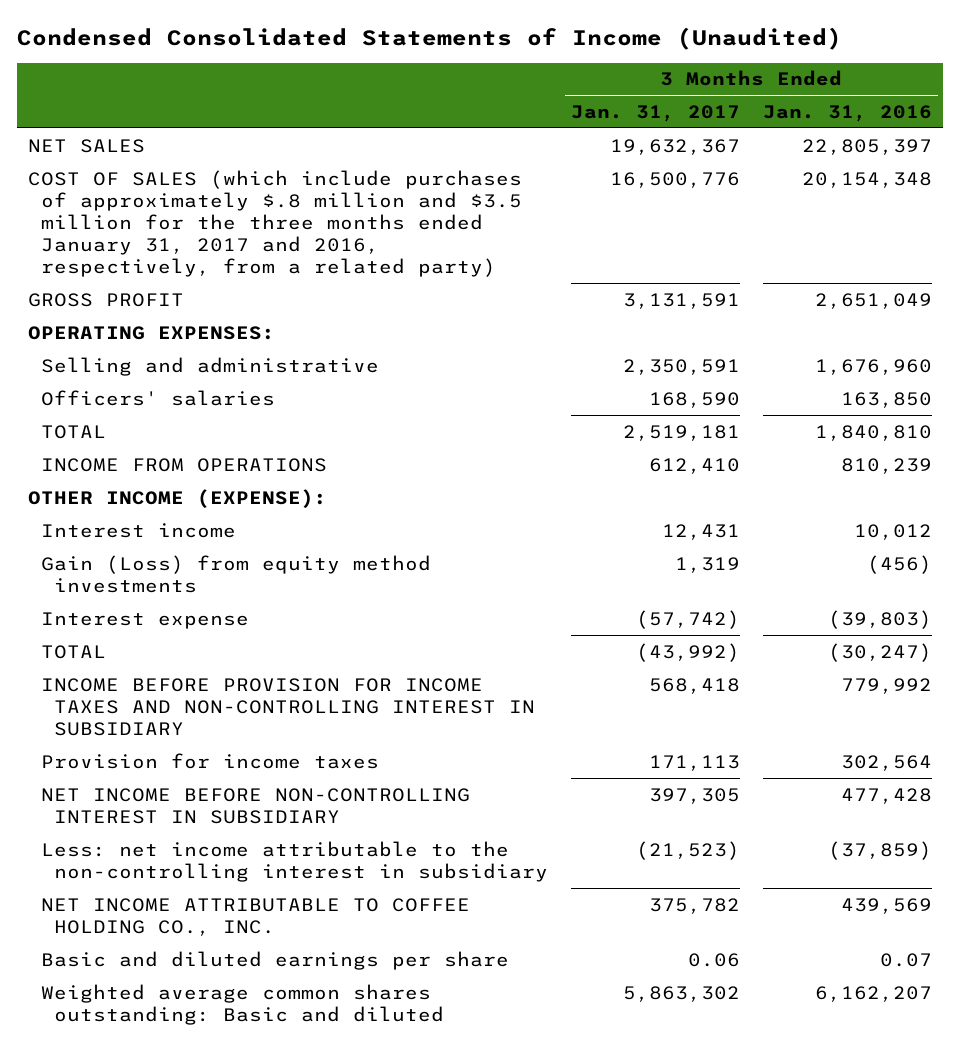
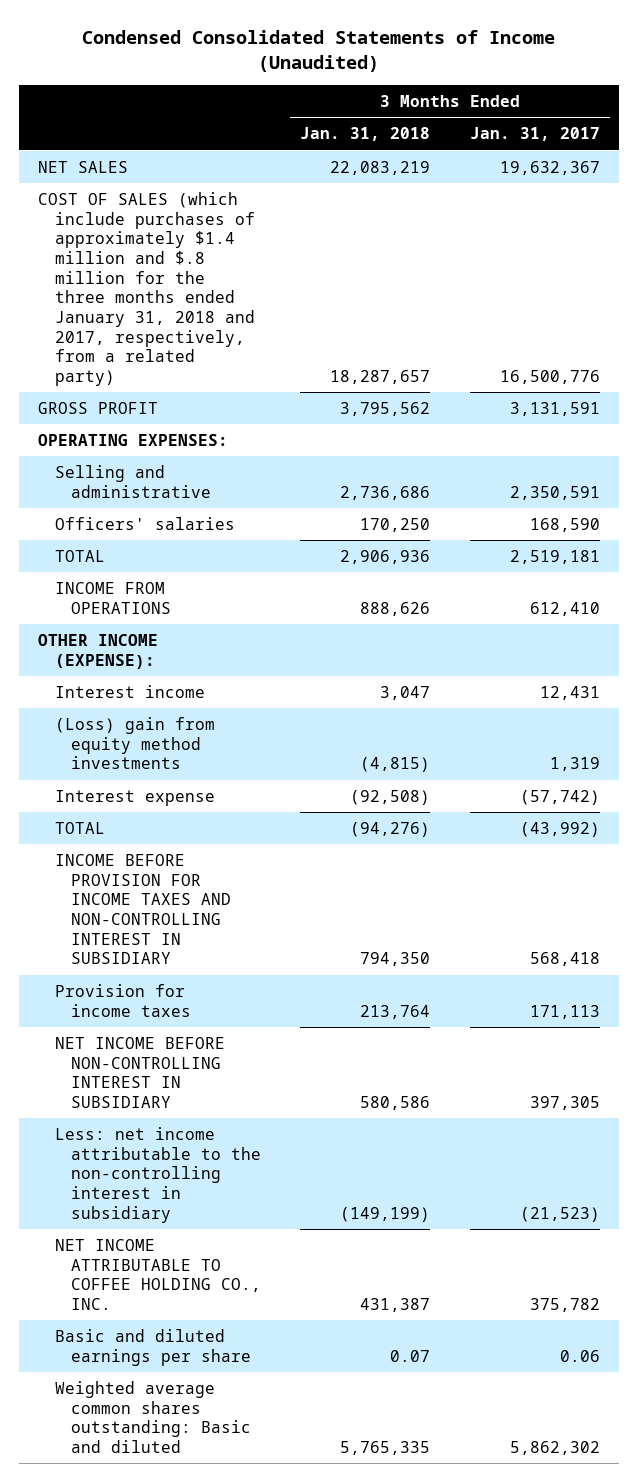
- | 3 Months Ended Jan. 31, 2017 | 3 Months Ended Jan. 31, 2016
+ | 3 Months Ended Jan. 31, 2018 | 3 Months Ended Jan. 31, 2017
- COST OF SALES (which include purchases of approximately $.8 million and $3.5 million for the three months ended January 31, 2017 and 2016, respectively, from a related party) | 16,500,776 | 20,154,348
+ COST OF SALES (which include purchases of approximately $1.4 million and $.8 million for the three months ended January 31, 2018 and 2017, respectively, from a related party) | 18,287,657 | 16,500,776
- Gain (Loss) from equity method investments | 1,319 | (456)
+ (Loss) gain from equity method investments | (4,815) | 1,319
- Weighted average common shares outstanding: Basic and diluted | 5,863,302 | 6,162,207
+ Weighted average common shares outstanding: Basic and diluted | 5,765,335 | 5,862,302

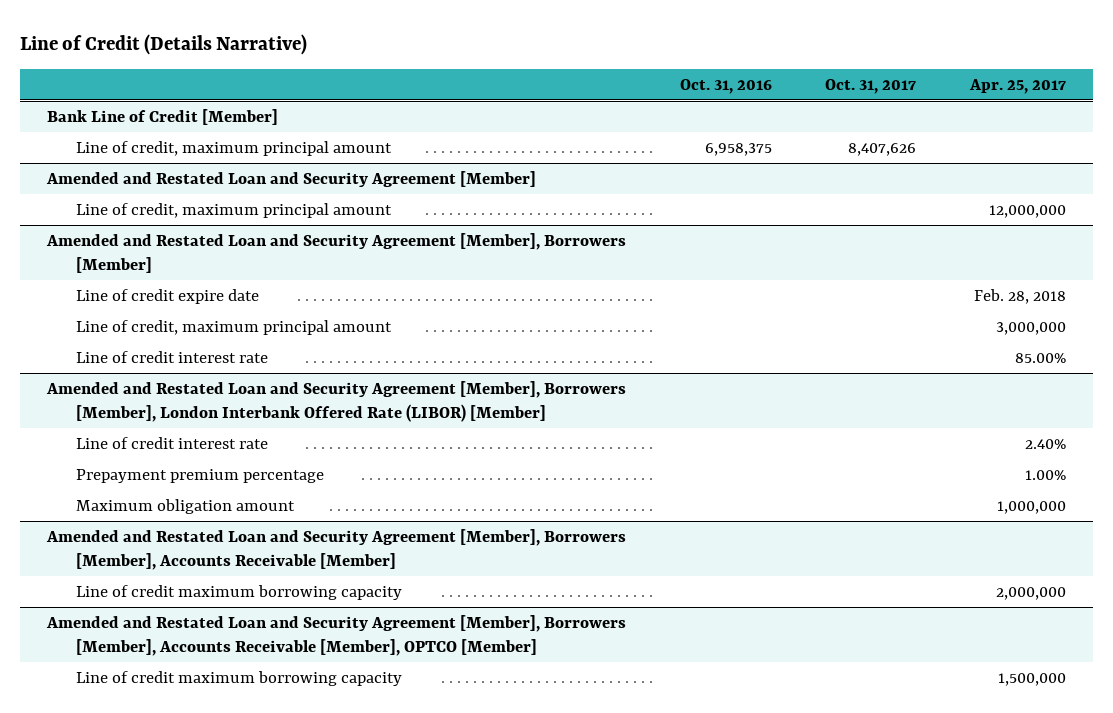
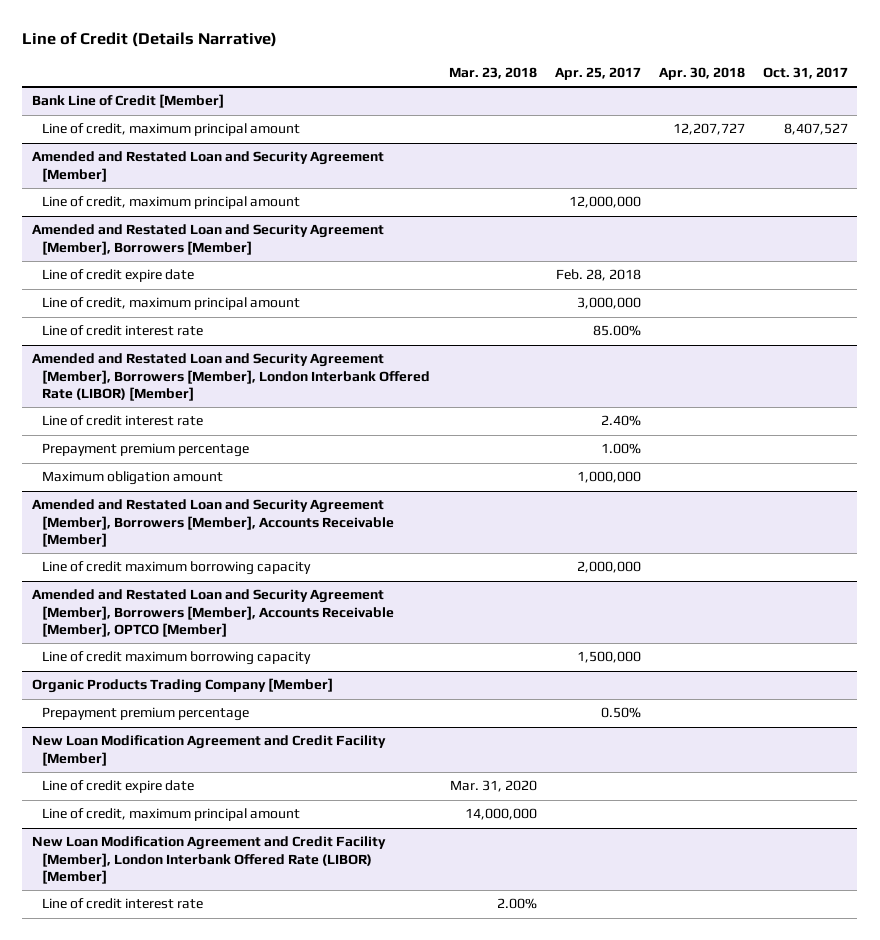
- | Oct. 31, 2016 | Oct. 31, 2017 | Apr. 25, 2017
+ | Mar. 23, 2018 | Apr. 25, 2017 | Apr. 30, 2018 | Oct. 31, 2017
@ Bank Line of Credit [Member]
- Line of credit, maximum principal amount | 6,958,375 | 8,407,626 |
+ Line of credit, maximum principal amount | | | 12,207,727 | 8,407,527
+ Organic Products Trading Company [Member]
+ Prepayment premium percentage | | 0.50% | |
+ New Loan Modification Agreement and Credit Facility [Member]
+ Line of credit expire date | Mar. 31, 2020 | | |
+ Line of credit, maximum principal amount | 14,000,000 | | |
+ New Loan Modification Agreement and Credit Facility [Member], London Interbank Offered Rate (LIBOR) [Member]
+ Line of credit interest rate | 2.00% | | |

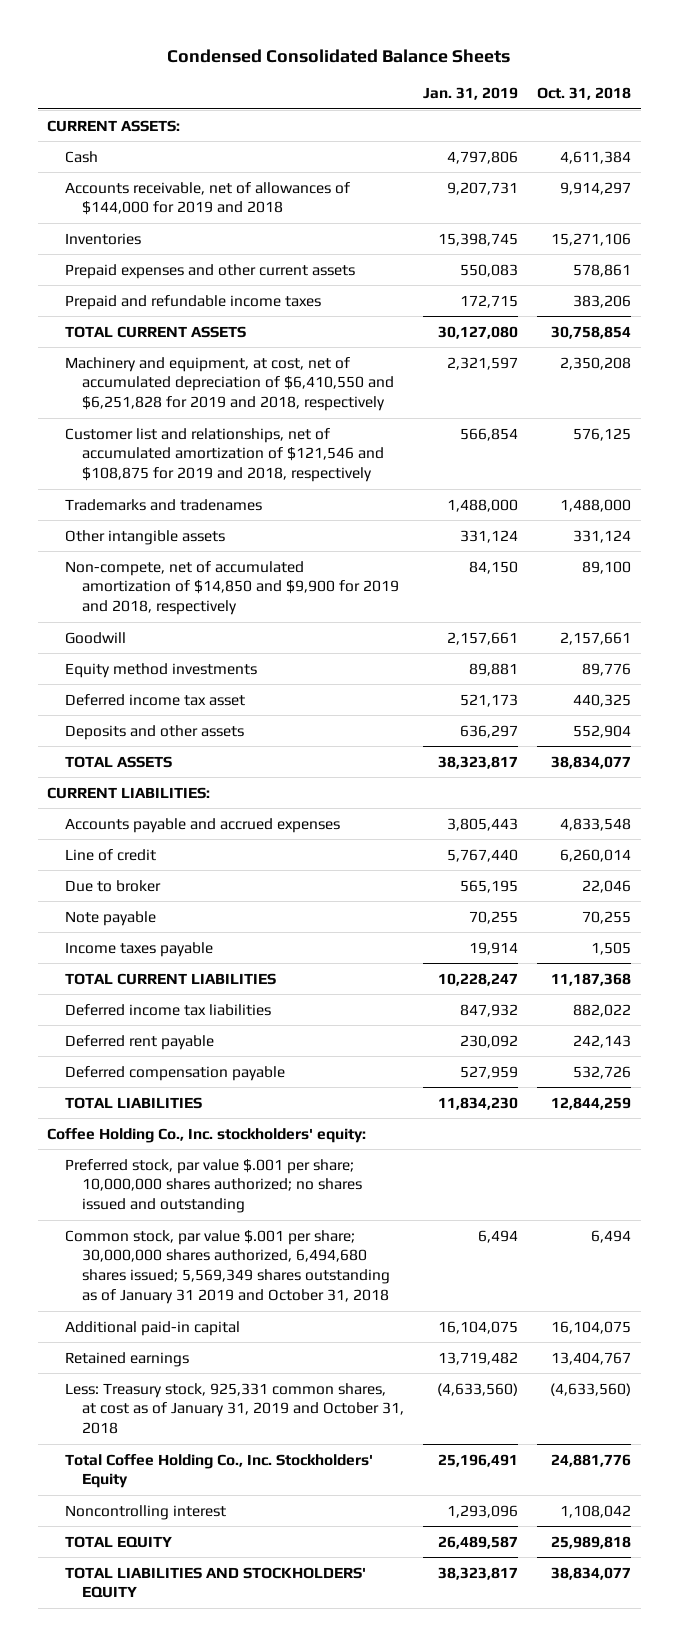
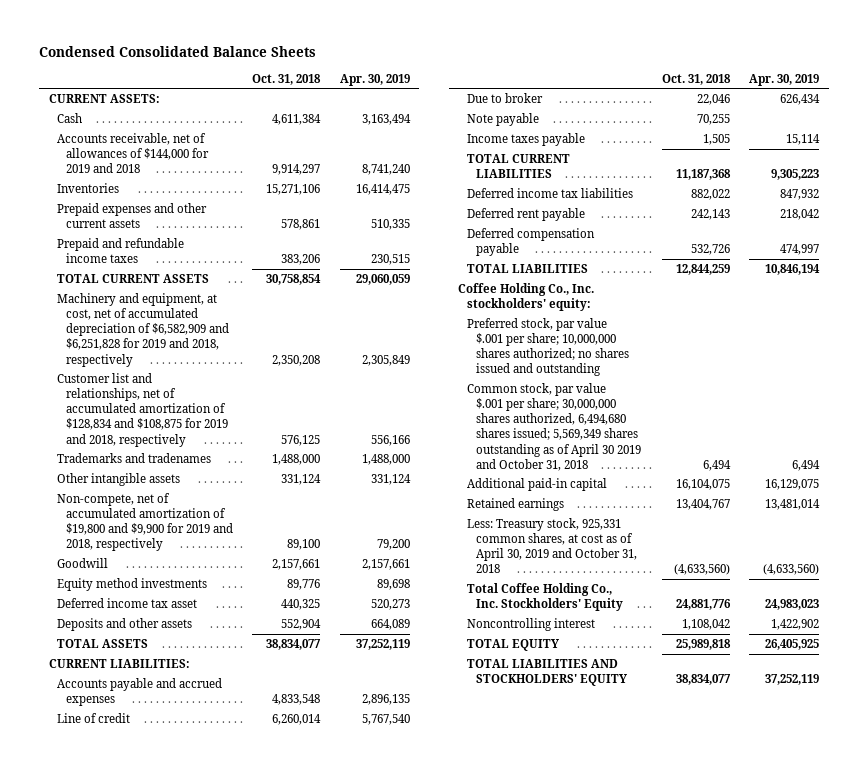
- | Jan. 31, 2019 | Oct. 31, 2018
+ | Oct. 31, 2018 | Apr. 30, 2019
- Machinery and equipment, at cost, net of accumulated depreciation of $6,410,550 and $6,251,828 for 2019 and 2018, respectively | 2,321,597 | 2,350,208
- Customer list and relationships, net of accumulated amortization of $121,546 and $108,875 for 2019 and 2018, respectively | 566,854 | 576,125
+ Machinery and equipment, at cost, net of accumulated depreciation of $6,582,909 and $6,251,828 for 2019 and 2018, respectively | 2,350,208 | 2,305,849
+ Customer list and relationships, net of accumulated amortization of $128,834 and $108,875 for 2019 and 2018, respectively | 576,125 | 556,166
- Non-compete, net of accumulated amortization of $14,850 and $9,900 for 2019 and 2018, respectively | 84,150 | 89,100
+ Non-compete, net of accumulated amortization of $19,800 and $9,900 for 2019 and 2018, respectively | 89,100 | 79,200
- Common stock, par value $.001 per share; 30,000,000 shares authorized, 6,494,680 shares issued; 5,569,349 shares outstanding as of January 31 2019 and October 31, 2018 | 6,494 | 6,494
+ Common stock, par value $.001 per share; 30,000,000 shares authorized, 6,494,680 shares issued; 5,569,349 shares outstanding as of April 30 2019 and October 31, 2018 | 6,494 | 6,494
- Less: Treasury stock, 925,331 common shares, at cost as of January 31, 2019 and October 31, 2018 | (4,633,560) | (4,633,560)
+ Less: Treasury stock, 925,331 common shares, at cost as of April 30, 2019 and October 31, 2018 | (4,633,560) | (4,633,560)

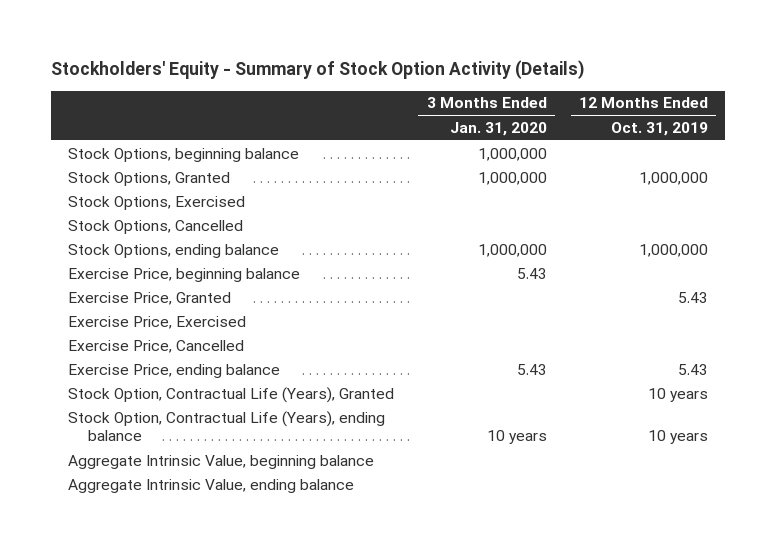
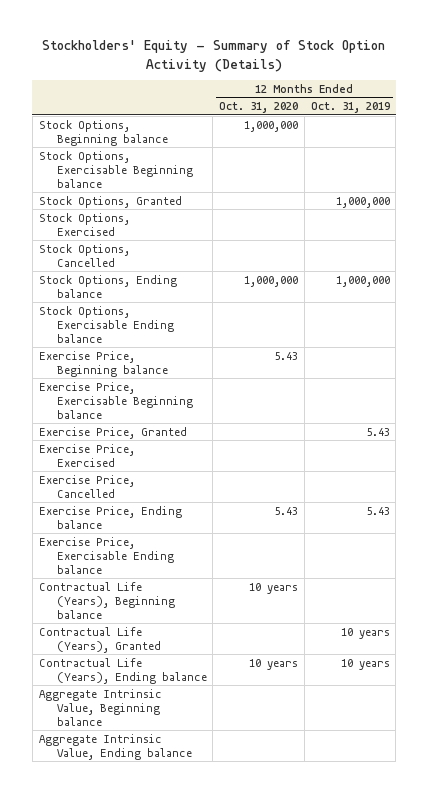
- | 3 Months Ended Jan. 31, 2020 | 12 Months Ended Oct. 31, 2019
+ | 12 Months Ended Oct. 31, 2020 | 12 Months Ended Oct. 31, 2019
- Stock Options, beginning balance | 1,000,000 |
+ Stock Options, Beginning balance | 1,000,000 |
+ Stock Options, Exercisable Beginning balance
- Stock Options, ending balance | 1,000,000 | 1,000,000
- Exercise Price, beginning balance | 5.43 |
+ Stock Options, Ending balance | 1,000,000 | 1,000,000
+ Stock Options, Exercisable Ending balance
+ Exercise Price, Beginning balance | 5.43 |
+ Exercise Price, Exercisable Beginning balance
- Exercise Price, ending balance | 5.43 | 5.43
- Stock Option, Contractual Life (Years), Granted | | 10 years
- Stock Option, Contractual Life (Years), ending balance | 10 years | 10 years
- Aggregate Intrinsic Value, beginning balance
- Aggregate Intrinsic Value, ending balance
+ Exercise Price, Ending balance | 5.43 | 5.43
+ Exercise Price, Exercisable Ending balance
+ Contractual Life (Years), Beginning balance | 10 years |
+ Contractual Life (Years), Granted | | 10 years
+ Contractual Life (Years), Ending balance | 10 years | 10 years
+ Aggregate Intrinsic Value, Beginning balance
+ Aggregate Intrinsic Value, Ending balance

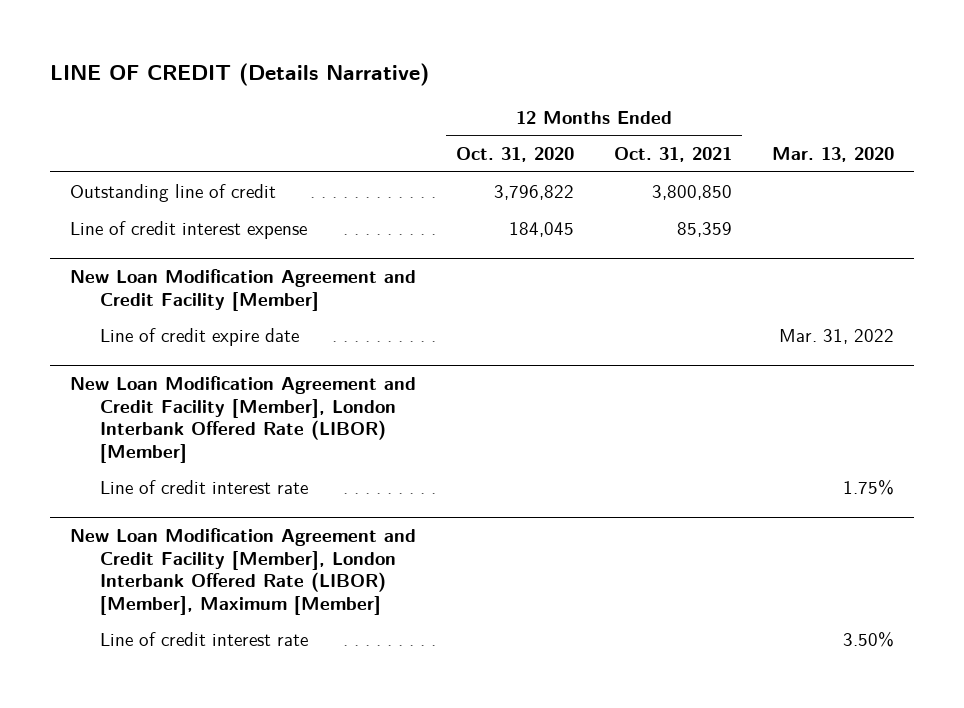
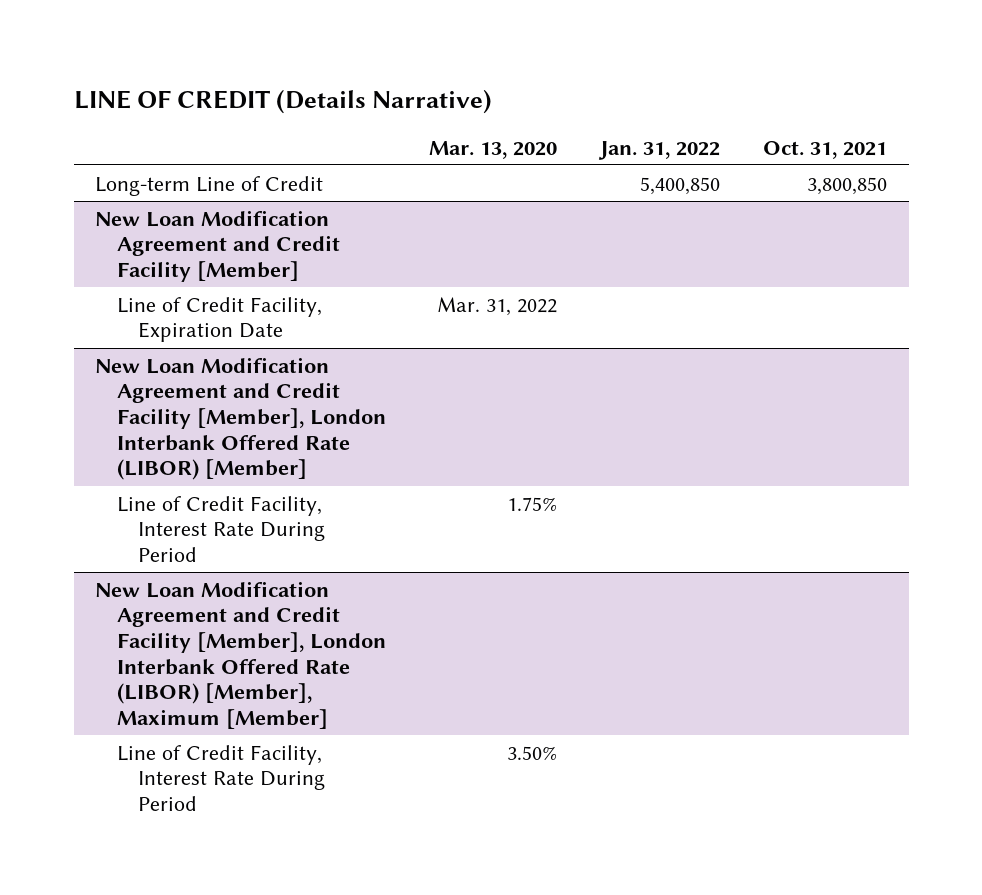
- | 12 Months Ended Oct. 31, 2020 | 12 Months Ended Oct. 31, 2021 | Mar. 13, 2020
+ | Mar. 13, 2020 | Jan. 31, 2022 | Oct. 31, 2021
- Outstanding line of credit | 3,796,822 | 3,800,850 |
- Line of credit interest expense | 184,045 | 85,359 |
+ Long-term Line of Credit | | 5,400,850 | 3,800,850
@ New Loan Modification Agreement and Credit Facility [Member]
- Line of credit expire date | | | Mar. 31, 2022
+ Line of Credit Facility, Expiration Date | Mar. 31, 2022 | |
@ New Loan Modification Agreement and Credit Facility [Member], London Interbank Offered Rate (LIBOR) [Member]
- Line of credit interest rate | | | 1.75%
+ Line of Credit Facility, Interest Rate During Period | 1.75% | |
@ New Loan Modification Agreement and Credit Facility [Member], London Interbank Offered Rate (LIBOR) [Member], Maximum [Member]
- Line of credit interest rate | | | 3.50%
+ Line of Credit Facility, Interest Rate During Period | 3.50% | |

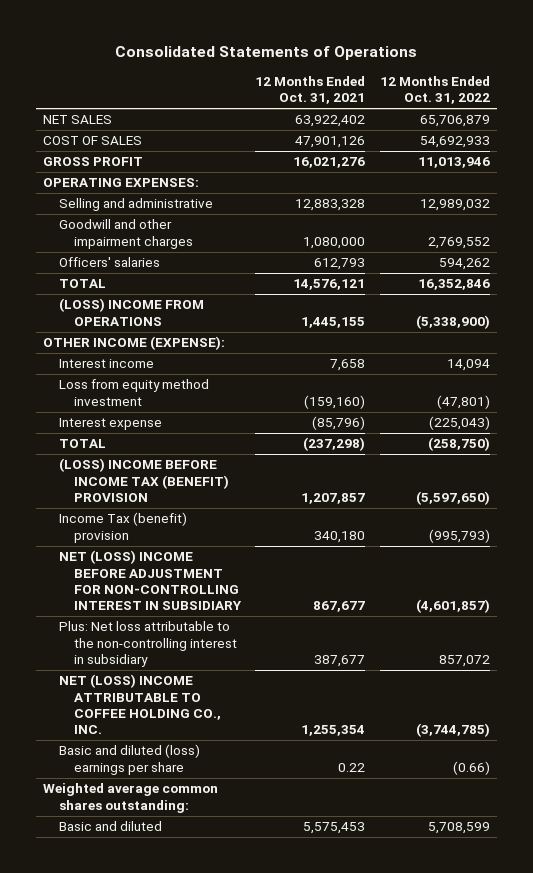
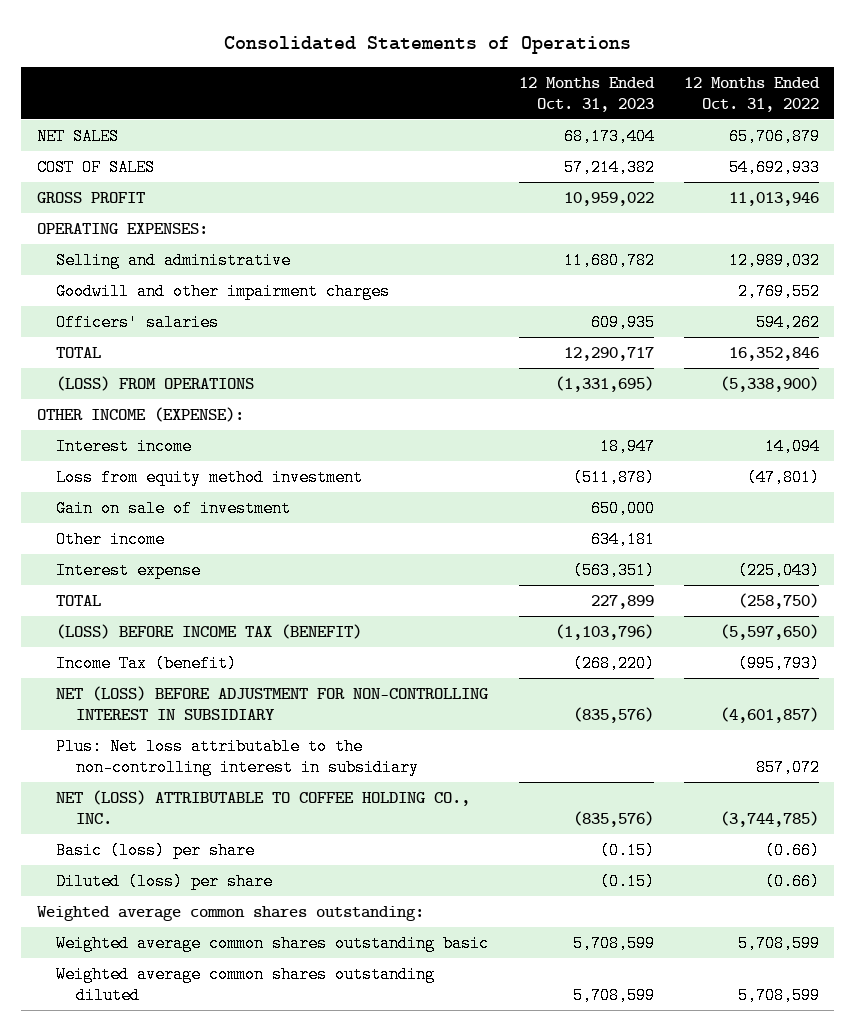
- | 12 Months Ended Oct. 31, 2021 | 12 Months Ended Oct. 31, 2022
+ | 12 Months Ended Oct. 31, 2023 | 12 Months Ended Oct. 31, 2022
- (LOSS) INCOME FROM OPERATIONS | 1,445,155 | (5,338,900)
+ (LOSS) FROM OPERATIONS | (1,331,695) | (5,338,900)
+ Gain on sale of investment | 650,000 |
+ Other income | 634,181 |
- (LOSS) INCOME BEFORE INCOME TAX (BENEFIT) PROVISION | 1,207,857 | (5,597,650)
- Income Tax (benefit) provision | 340,180 | (995,793)
- NET (LOSS) INCOME BEFORE ADJUSTMENT FOR NON-CONTROLLING INTEREST IN SUBSIDIARY | 867,677 | (4,601,857)
+ (LOSS) BEFORE INCOME TAX (BENEFIT) | (1,103,796) | (5,597,650)
+ Income Tax (benefit) | (268,220) | (995,793)
+ NET (LOSS) BEFORE ADJUSTMENT FOR NON-CONTROLLING INTEREST IN SUBSIDIARY | (835,576) | (4,601,857)
- NET (LOSS) INCOME ATTRIBUTABLE TO COFFEE HOLDING CO., INC. | 1,255,354 | (3,744,785)
- Basic and diluted (loss) earnings per share | 0.22 | (0.66)
+ NET (LOSS) ATTRIBUTABLE TO COFFEE HOLDING CO., INC. | (835,576) | (3,744,785)
+ Basic (loss) per share | (0.15) | (0.66)
+ Diluted (loss) per share | (0.15) | (0.66)
- Basic and diluted | 5,575,453 | 5,708,599
+ Weighted average common shares outstanding basic | 5,708,599 | 5,708,599
+ Weighted average common shares outstanding diluted | 5,708,599 | 5,708,599

